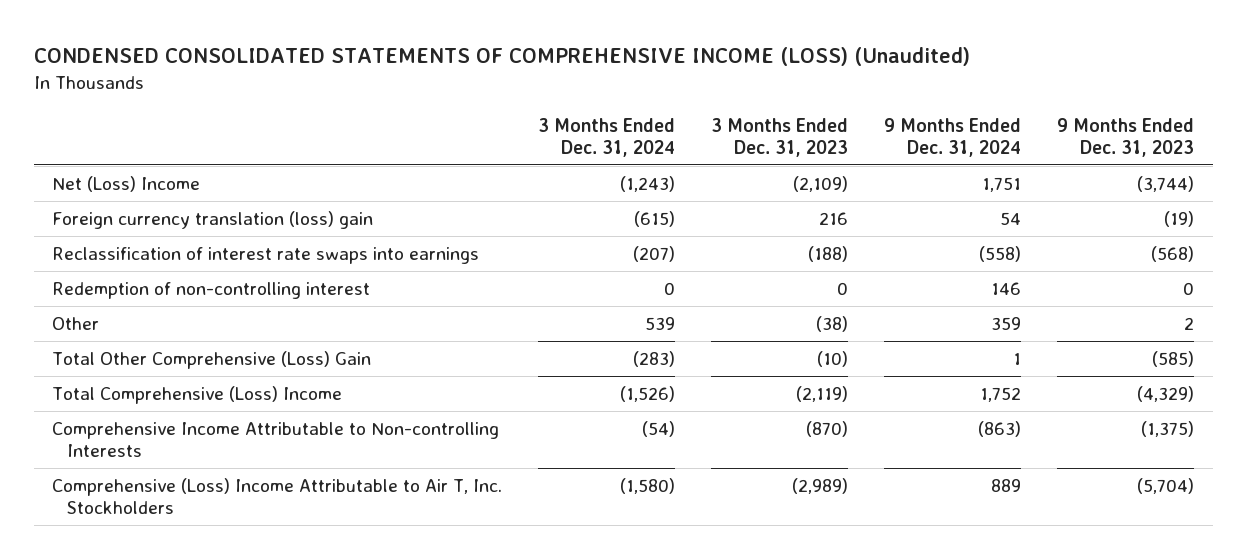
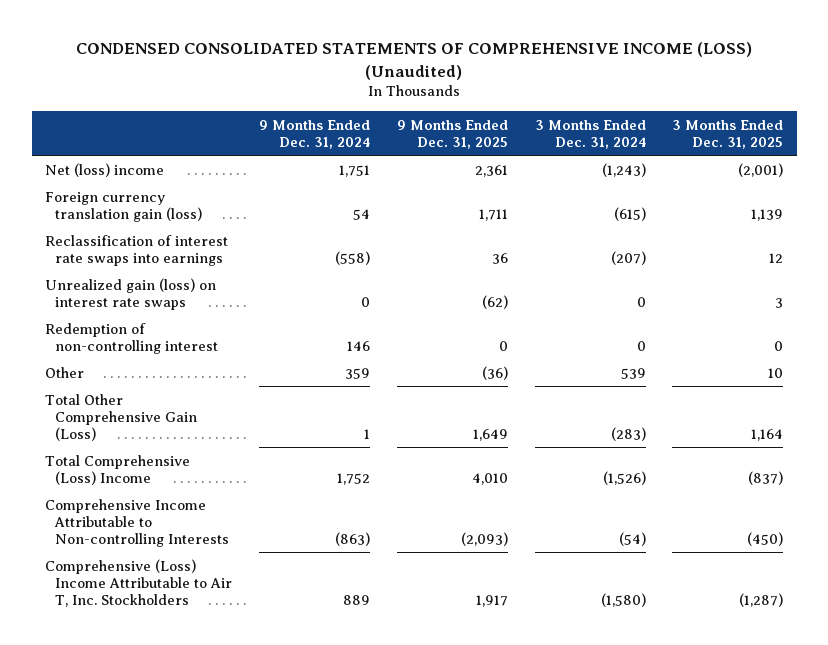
- | 3 Months Ended Dec. 31, 2024 | 3 Months Ended Dec. 31, 2023 | 9 Months Ended Dec. 31, 2024 | 9 Months Ended Dec. 31, 2023
+ | 9 Months Ended Dec. 31, 2024 | 9 Months Ended Dec. 31, 2025 | 3 Months Ended Dec. 31, 2024 | 3 Months Ended Dec. 31, 2025
- Net (Loss) Income | (1,243) | (2,109) | 1,751 | (3,744)
- Foreign currency translation (loss) gain | (615) | 216 | 54 | (19)
+ Net (loss) income | 1,751 | 2,361 | (1,243) | (2,001)
+ Foreign currency translation gain (loss) | 54 | 1,711 | (615) | 1,139
+ Unrealized gain (loss) on interest rate swaps | 0 | (62) | 0 | 3
- Total Other Comprehensive (Loss) Gain | (283) | (10) | 1 | (585)
+ Total Other Comprehensive Gain (Loss) | 1 | 1,649 | (283) | 1,164

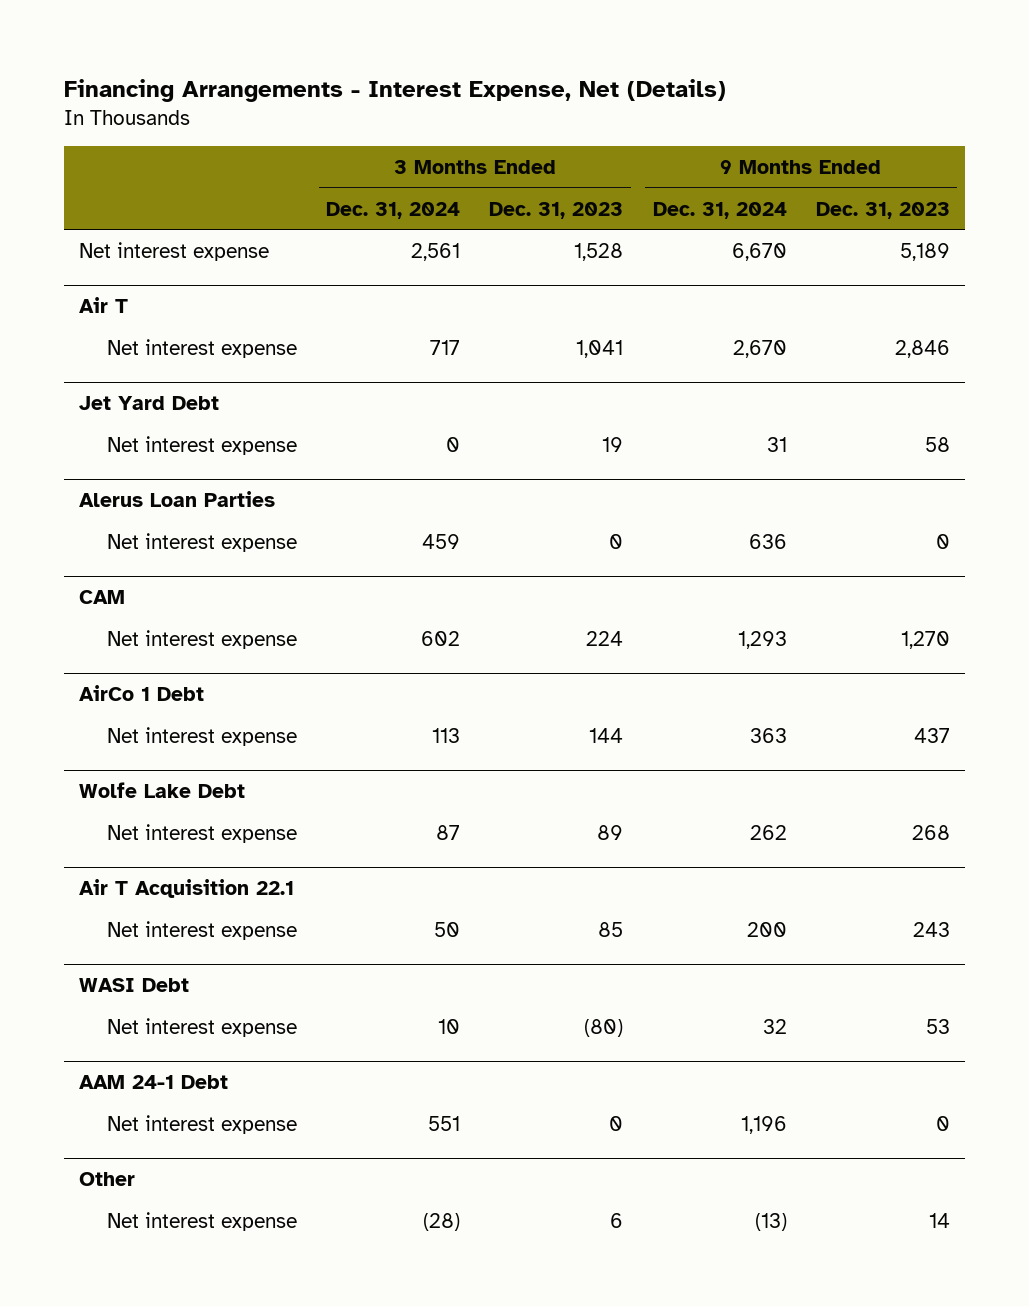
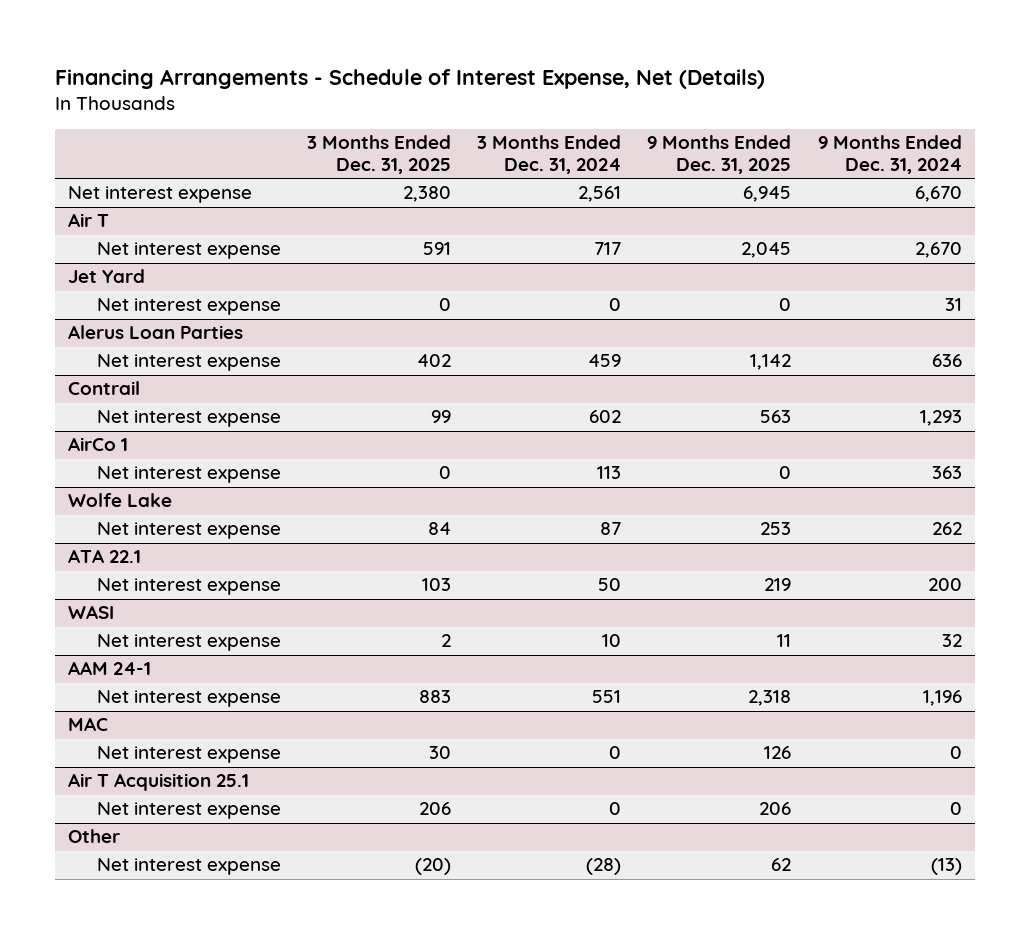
- Financing Arrangements - Interest Expense, Net (Details)
+ Financing Arrangements - Schedule of Interest Expense, Net (Details)
- | 3 Months Ended Dec. 31, 2024 | 3 Months Ended Dec. 31, 2023 | 9 Months Ended Dec. 31, 2024 | 9 Months Ended Dec. 31, 2023
+ | 3 Months Ended Dec. 31, 2025 | 3 Months Ended Dec. 31, 2024 | 9 Months Ended Dec. 31, 2025 | 9 Months Ended Dec. 31, 2024
- Jet Yard Debt
+ Jet Yard
- CAM
+ Contrail
- AirCo 1 Debt
+ AirCo 1
- Wolfe Lake Debt
+ Wolfe Lake
- Air T Acquisition 22.1
+ ATA 22.1
- WASI Debt
+ WASI
- AAM 24-1 Debt
+ AAM 24-1
+ MAC
+ Net interest expense | 30 | 0 | 126 | 0
+ Air T Acquisition 25.1
+ Net interest expense | 206 | 0 | 206 | 0

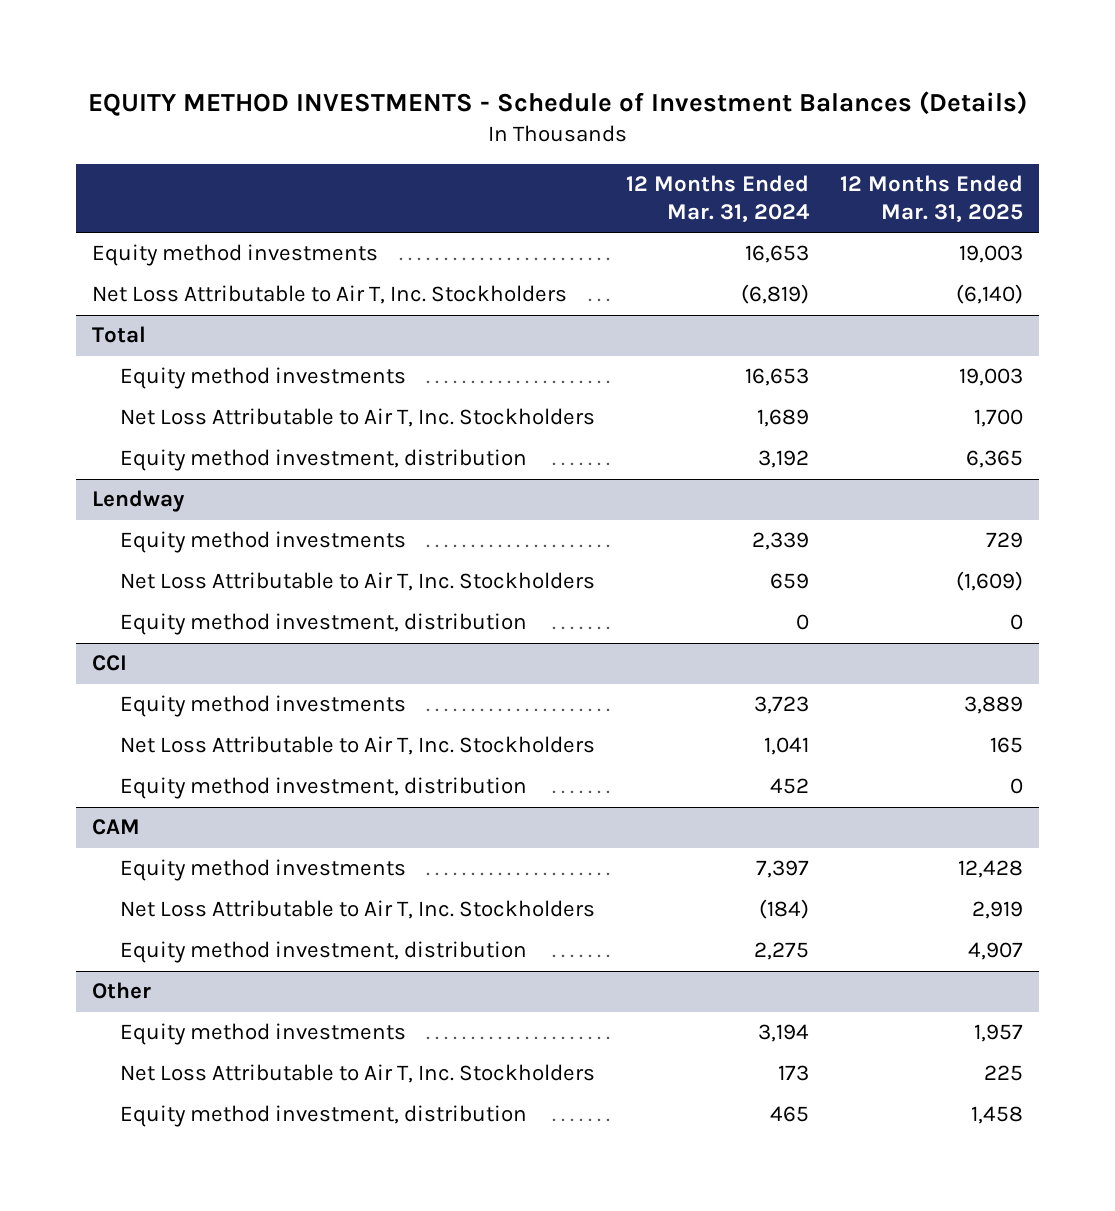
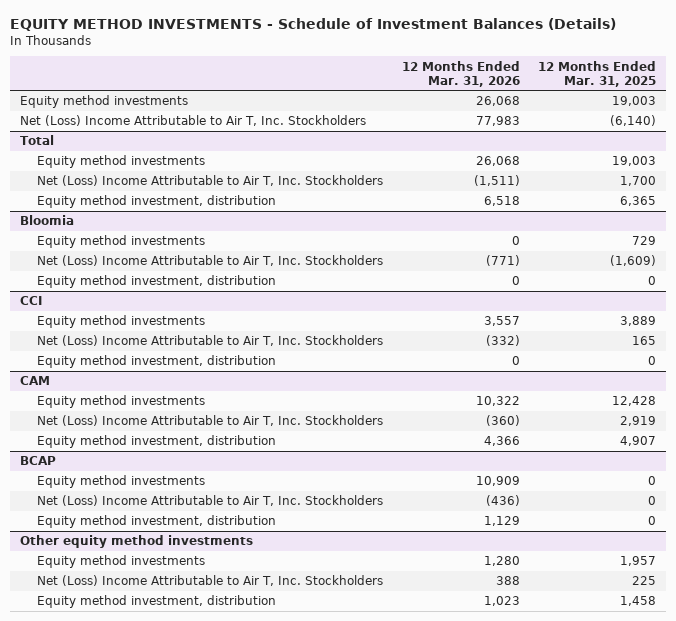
- | 12 Months Ended Mar. 31, 2024 | 12 Months Ended Mar. 31, 2025
+ | 12 Months Ended Mar. 31, 2026 | 12 Months Ended Mar. 31, 2025
- Net Loss Attributable to Air T, Inc. Stockholders | (6,819) | (6,140)
+ Net (Loss) Income Attributable to Air T, Inc. Stockholders | 77,983 | (6,140)
@ Total
- Net Loss Attributable to Air T, Inc. Stockholders | 1,689 | 1,700
+ Net (Loss) Income Attributable to Air T, Inc. Stockholders | (1,511) | 1,700
- Lendway
+ Bloomia
- Net Loss Attributable to Air T, Inc. Stockholders | 659 | (1,609)
+ Net (Loss) Income Attributable to Air T, Inc. Stockholders | (771) | (1,609)
@ CCI
- Net Loss Attributable to Air T, Inc. Stockholders | 1,041 | 165
+ Net (Loss) Income Attributable to Air T, Inc. Stockholders | (332) | 165
@ CAM
- Net Loss Attributable to Air T, Inc. Stockholders | (184) | 2,919
+ Net (Loss) Income Attributable to Air T, Inc. Stockholders | (360) | 2,919
- Other
+ BCAP
+ Equity method investments | 10,909 | 0
+ Net (Loss) Income Attributable to Air T, Inc. Stockholders | (436) | 0
+ Equity method investment, distribution | 1,129 | 0
+ Other equity method investments
- Net Loss Attributable to Air T, Inc. Stockholders | 173 | 225
+ Net (Loss) Income Attributable to Air T, Inc. Stockholders | 388 | 225

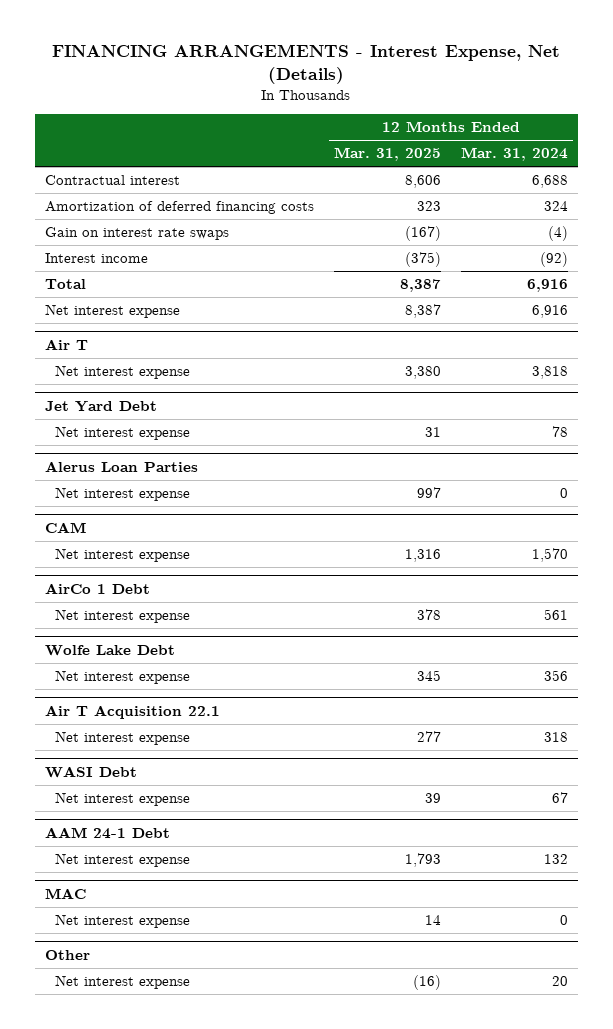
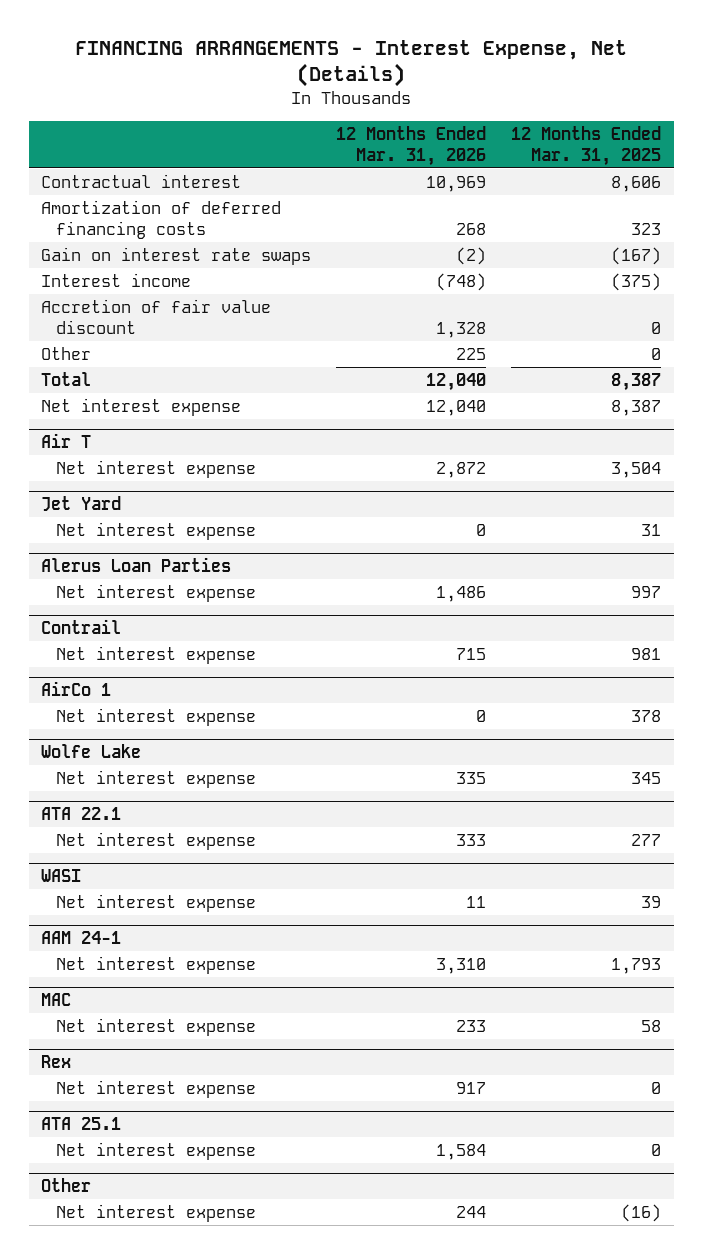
- | 12 Months Ended Mar. 31, 2025 | 12 Months Ended Mar. 31, 2024
+ | 12 Months Ended Mar. 31, 2026 | 12 Months Ended Mar. 31, 2025
+ Accretion of fair value discount | 1,328 | 0
+ Other | 225 | 0
@ Air T
- Net interest expense | 3,380 | 3,818
- Jet Yard Debt
@ Air T
+ Net interest expense | 2,872 | 3,504
+ Jet Yard
- CAM
- Net interest expense | 1,316 | 1,570
- AirCo 1 Debt
+ Contrail
+ Net interest expense | 715 | 981
+ AirCo 1
- Wolfe Lake Debt
+ Wolfe Lake
- Air T Acquisition 22.1
+ ATA 22.1
- WASI Debt
+ WASI
- AAM 24-1 Debt
+ AAM 24-1
@ MAC
- Net interest expense | 14 | 0
+ Net interest expense | 233 | 58
+ Rex
+ Net interest expense | 917 | 0
+ ATA 25.1
+ Net interest expense | 1,584 | 0

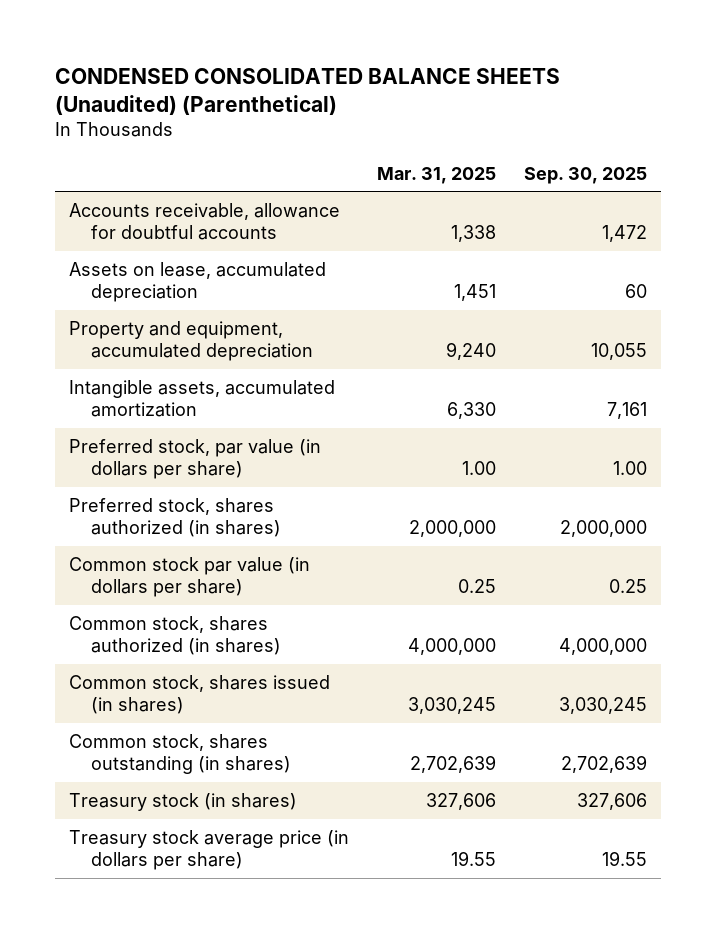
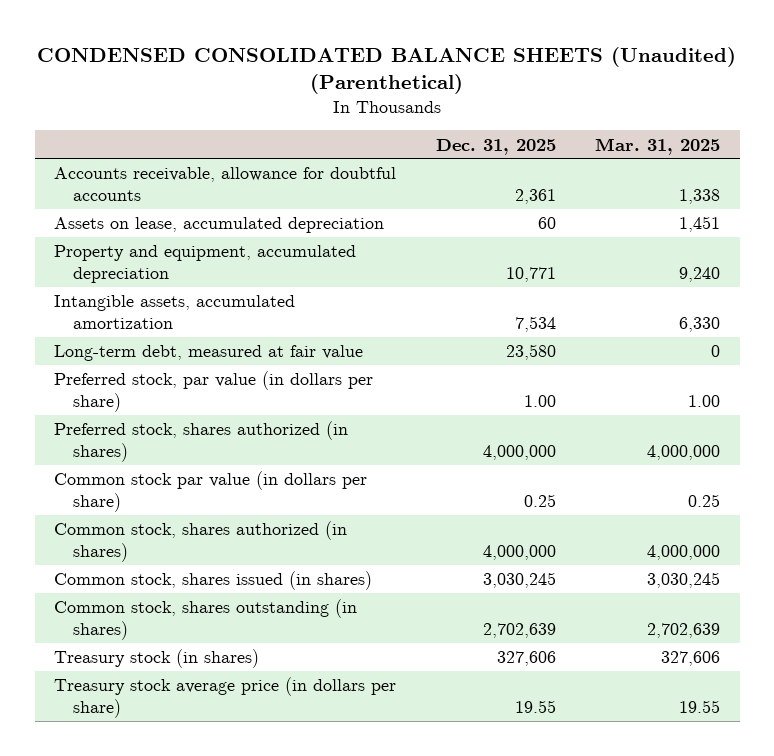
- | Mar. 31, 2025 | Sep. 30, 2025
+ | Dec. 31, 2025 | Mar. 31, 2025
+ Long-term debt, measured at fair value | 23,580 | 0
- Preferred stock, shares authorized (in shares) | 2,000,000 | 2,000,000
+ Preferred stock, shares authorized (in shares) | 4,000,000 | 4,000,000

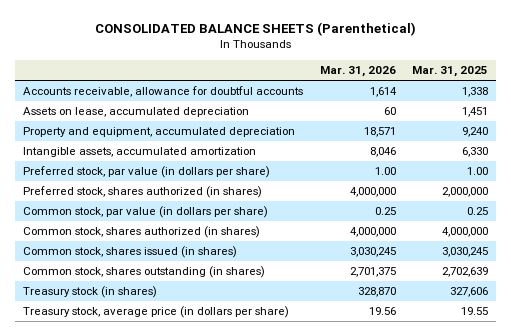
- CONDENSED CONSOLIDATED BALANCE SHEETS (Unaudited) (Parenthetical)
+ CONSOLIDATED BALANCE SHEETS (Parenthetical)
- | Dec. 31, 2025 | Mar. 31, 2025
+ | Mar. 31, 2026 | Mar. 31, 2025
- Long-term debt, measured at fair value | 23,580 | 0
- Preferred stock, shares authorized (in shares) | 4,000,000 | 4,000,000
- Common stock par value (in dollars per share) | 0.25 | 0.25
+ Preferred stock, shares authorized (in shares) | 4,000,000 | 2,000,000
+ Common stock, par value (in dollars per share) | 0.25 | 0.25
- Treasury stock average price (in dollars per share) | 19.55 | 19.55
+ Treasury stock, average price (in dollars per share) | 19.56 | 19.55

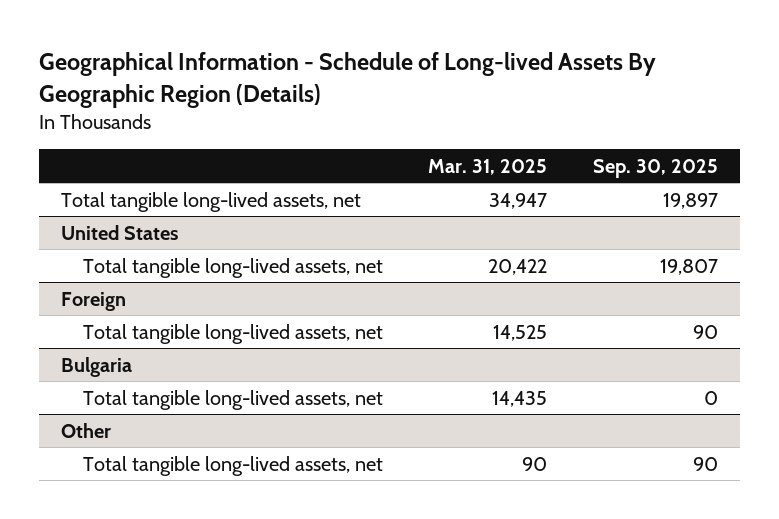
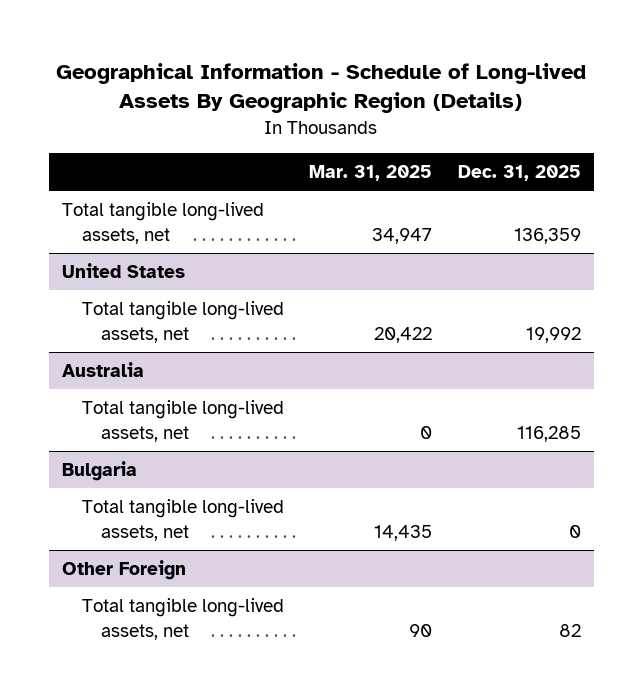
- | Mar. 31, 2025 | Sep. 30, 2025
+ | Mar. 31, 2025 | Dec. 31, 2025
- Foreign
- Total tangible long-lived assets, net | 14,525 | 90
+ Australia
+ Total tangible long-lived assets, net | 0 | 116,285
- Other
+ Other Foreign

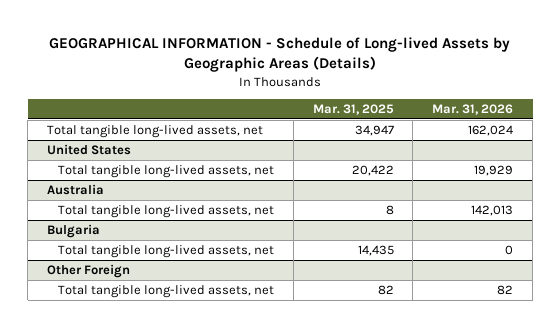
- Geographical Information - Schedule of Long-lived Assets By Geographic Region (Details)
+ GEOGRAPHICAL INFORMATION - Schedule of Long-lived Assets by Geographic Areas (Details)
- | Mar. 31, 2025 | Dec. 31, 2025
+ | Mar. 31, 2025 | Mar. 31, 2026
@ Australia
- Total tangible long-lived assets, net | 0 | 116,285
+ Total tangible long-lived assets, net | 8 | 142,013
@ Other Foreign
- Total tangible long-lived assets, net | 90 | 82
+ Total tangible long-lived assets, net | 82 | 82

